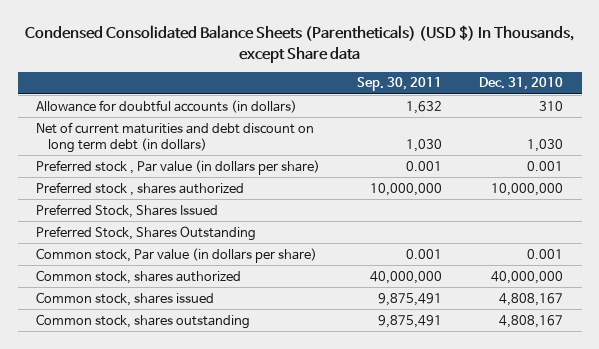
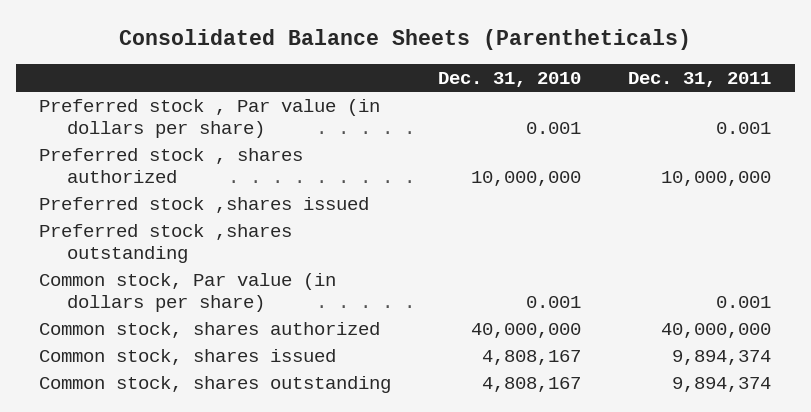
- Condensed Consolidated Balance Sheets (Parentheticals) (USD $) In Thousands, except Share data
+ Consolidated Balance Sheets (Parentheticals)
- | Sep. 30, 2011 | Dec. 31, 2010
+ | Dec. 31, 2010 | Dec. 31, 2011
- Allowance for doubtful accounts (in dollars) | 1,632 | 310
- Net of current maturities and debt discount on long term debt (in dollars) | 1,030 | 1,030
- Preferred Stock, Shares Issued
- Preferred Stock, Shares Outstanding
+ Preferred stock ,shares issued
+ Preferred stock ,shares outstanding

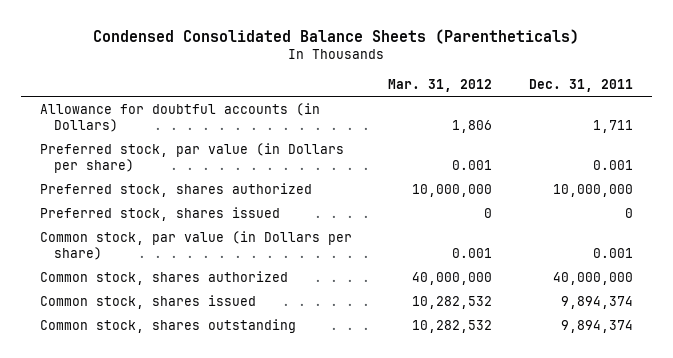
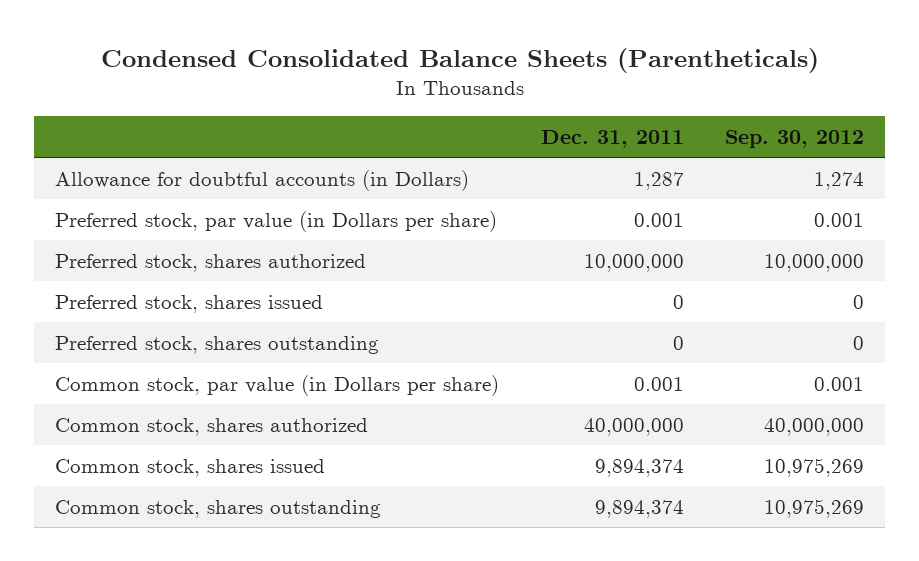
- | Mar. 31, 2012 | Dec. 31, 2011
+ | Dec. 31, 2011 | Sep. 30, 2012
- Allowance for doubtful accounts (in Dollars) | 1,806 | 1,711
+ Allowance for doubtful accounts (in Dollars) | 1,287 | 1,274
+ Preferred stock, shares outstanding | 0 | 0

